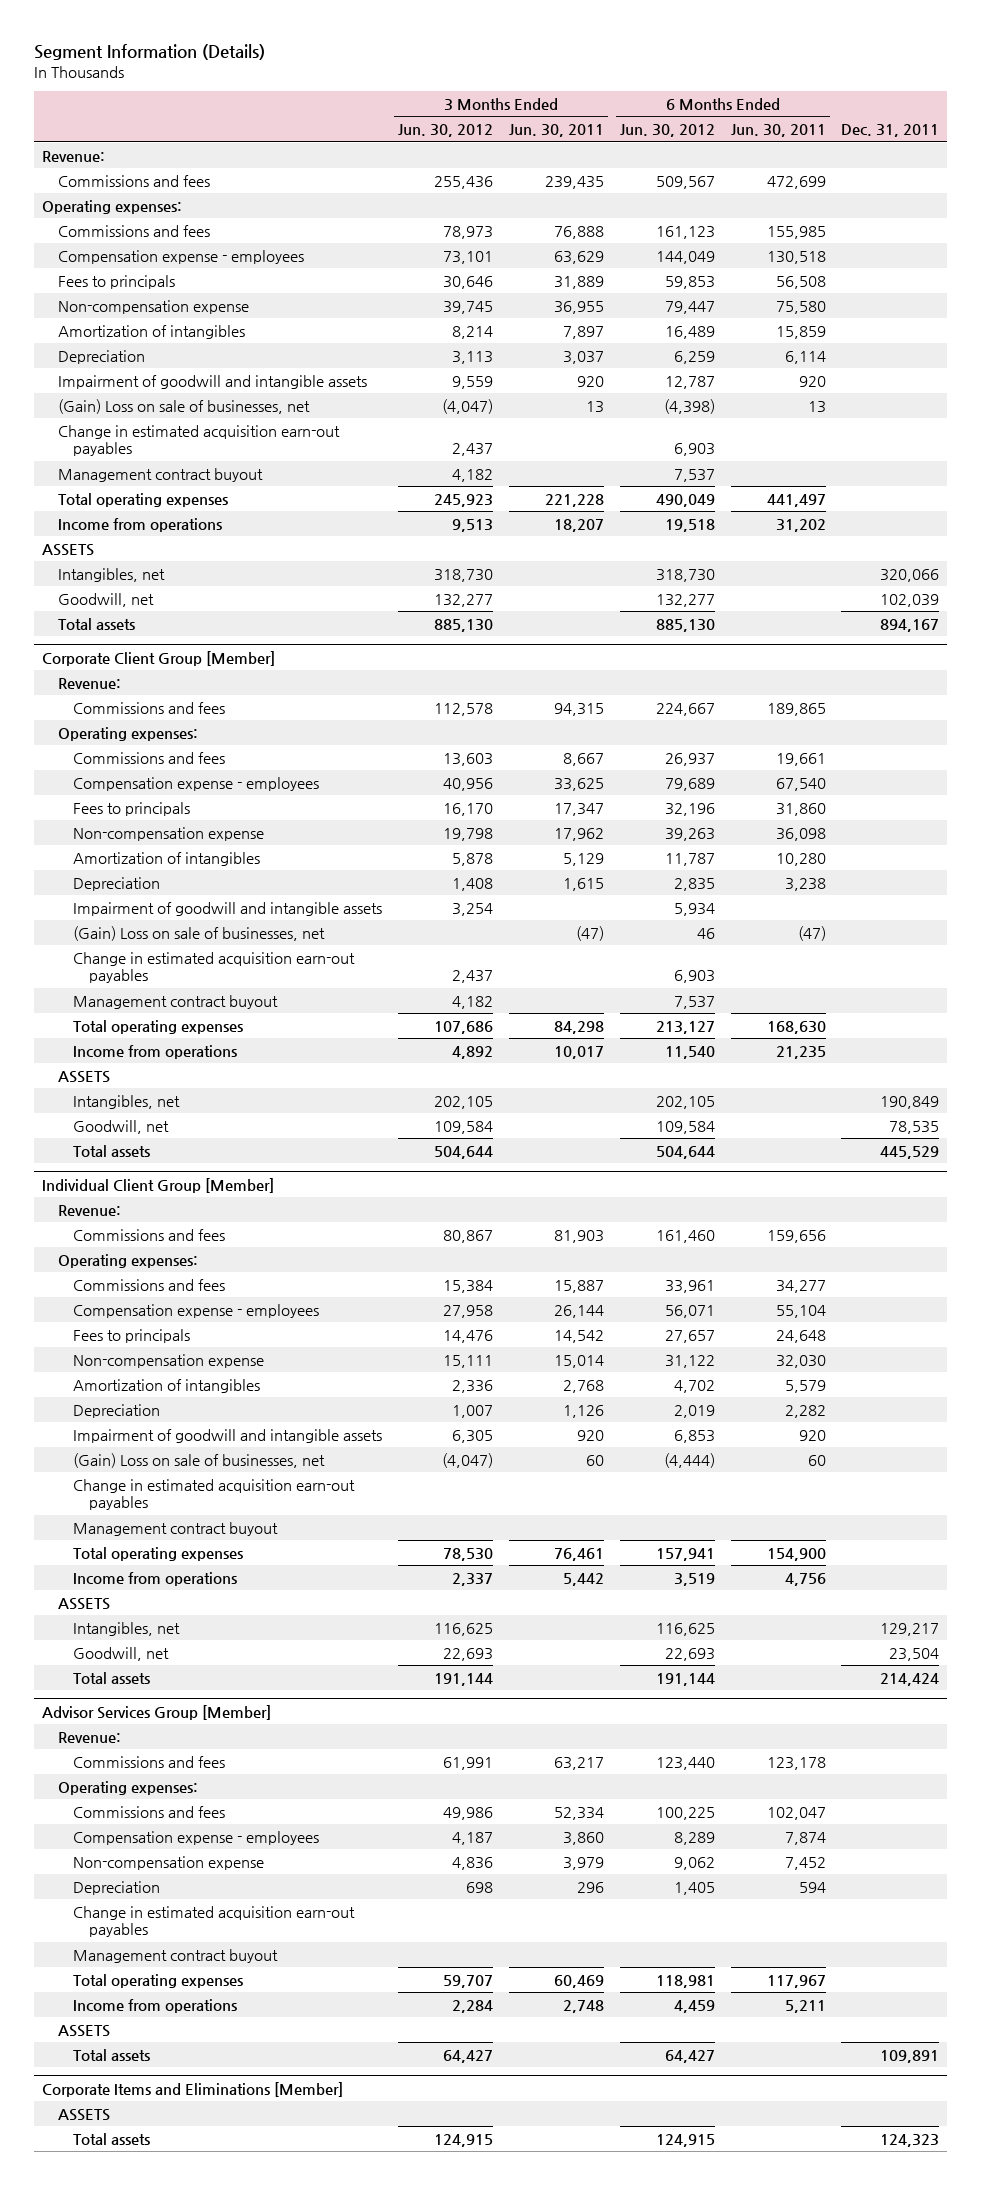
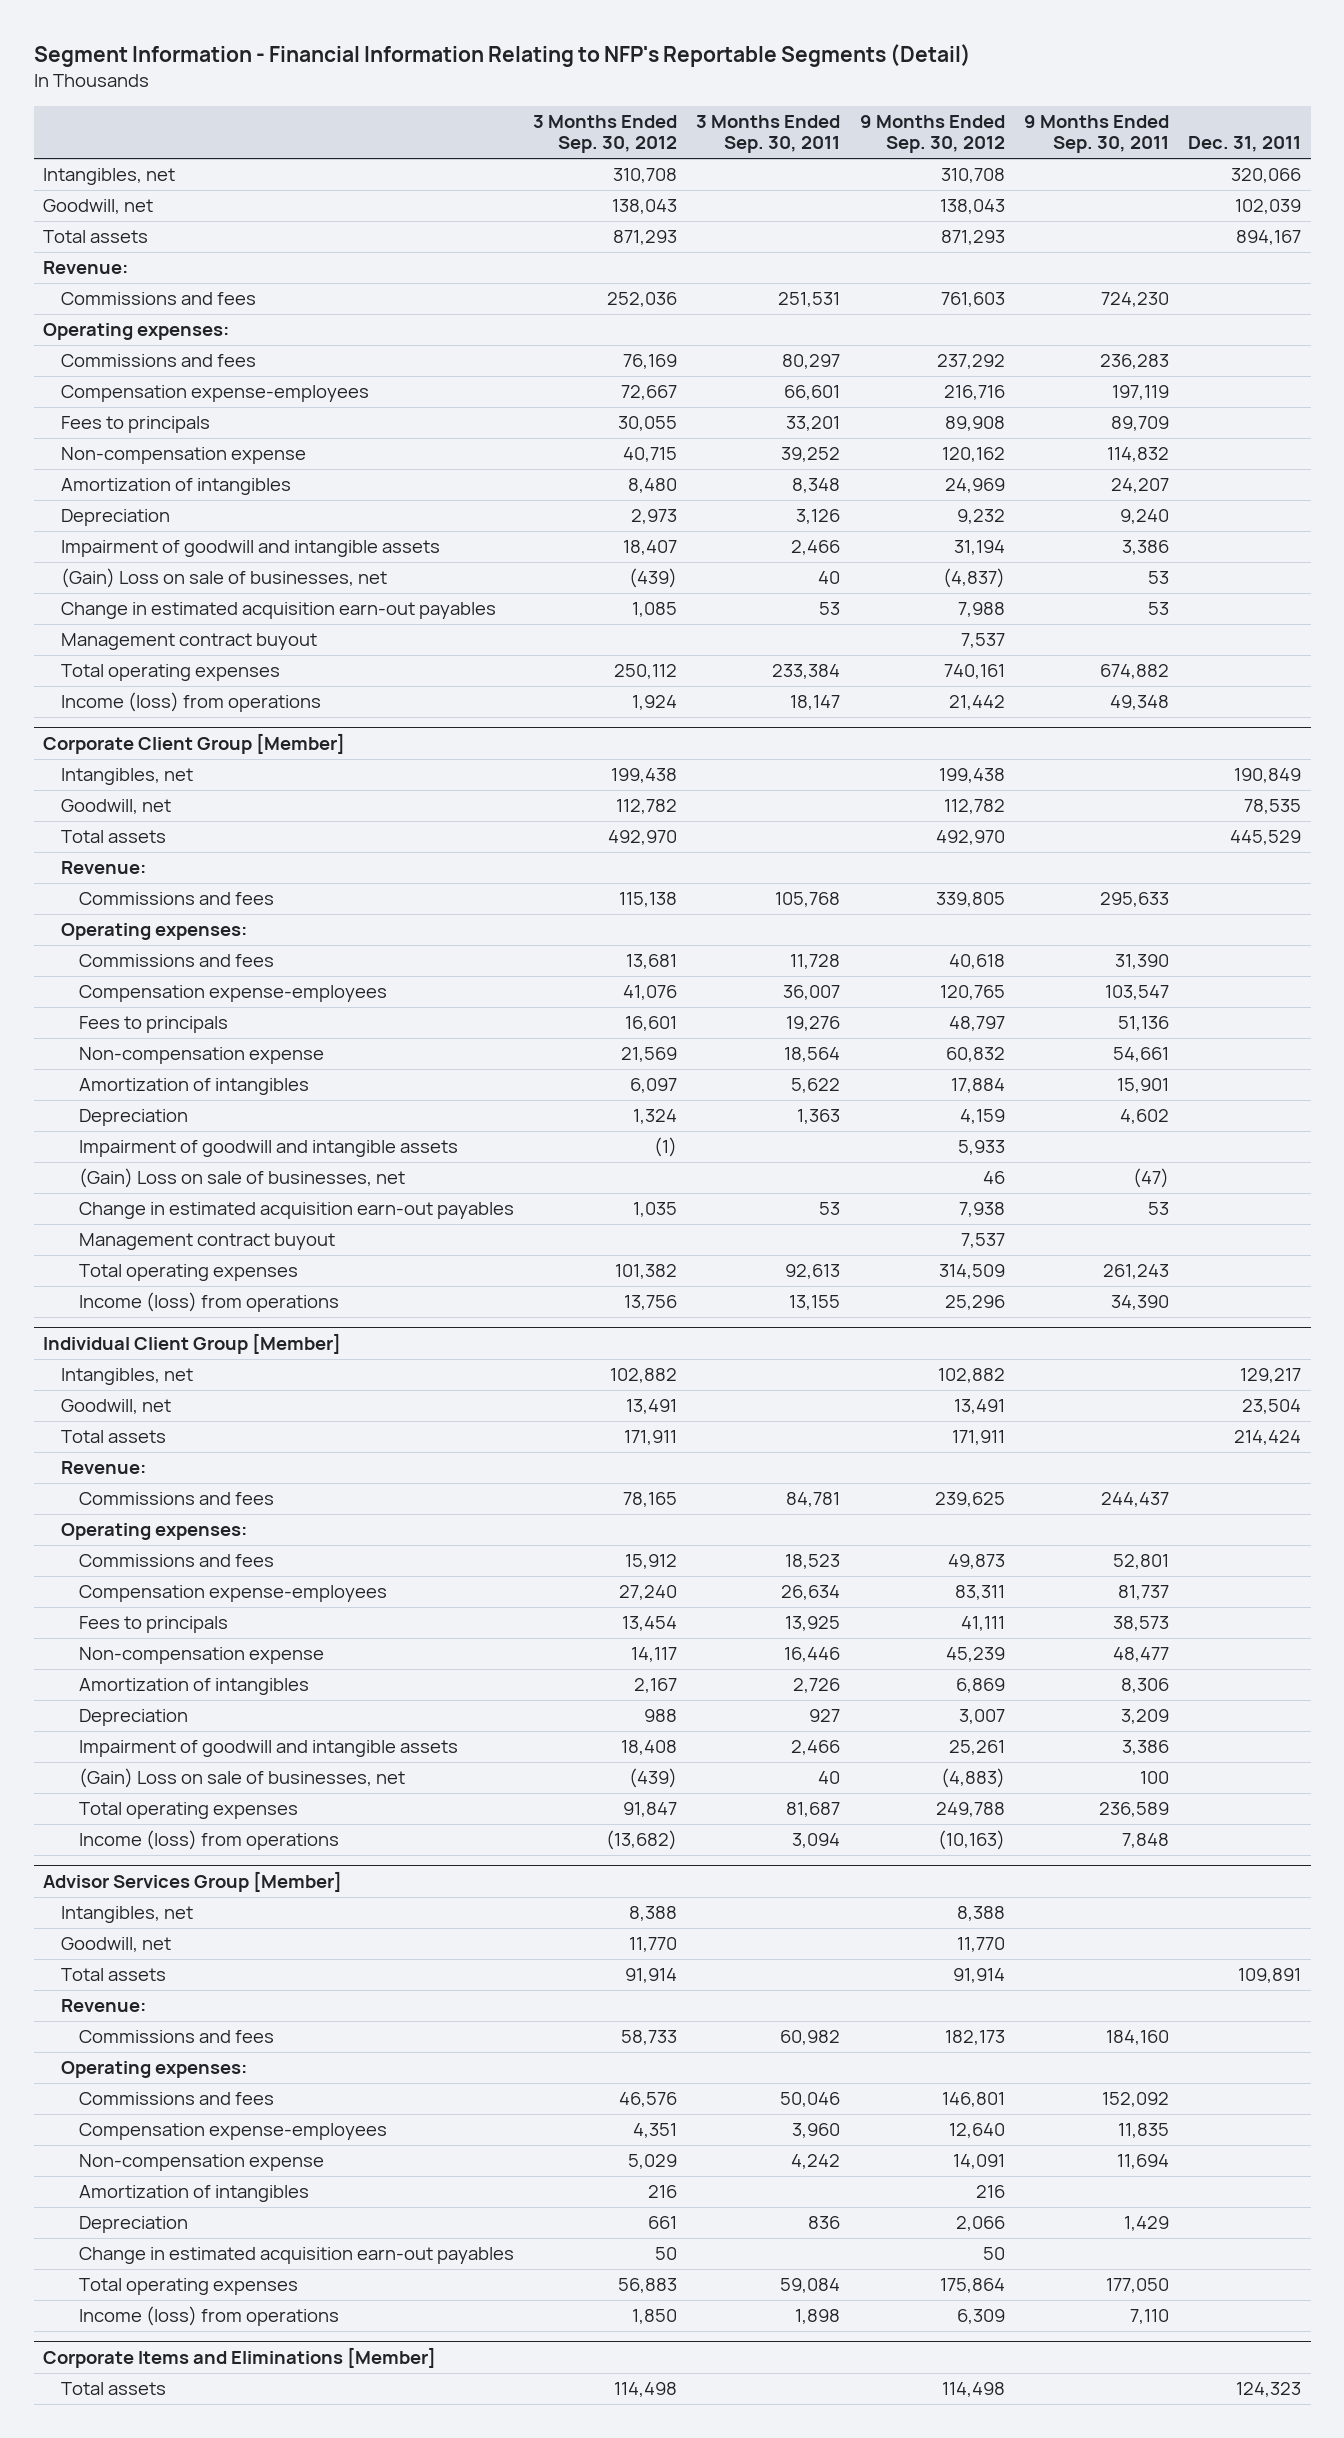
- Segment Information (Details)
+ Segment Information - Financial Information Relating to NFP's Reportable Segments (Detail)
- | 3 Months Ended Jun. 30, 2012 | 3 Months Ended Jun. 30, 2011 | 6 Months Ended Jun. 30, 2012 | 6 Months Ended Jun. 30, 2011 | Dec. 31, 2011
+ | 3 Months Ended Sep. 30, 2012 | 3 Months Ended Sep. 30, 2011 | 9 Months Ended Sep. 30, 2012 | 9 Months Ended Sep. 30, 2011 | Dec. 31, 2011
moved up: Intangibles, net | 310,708 | | 310,708 | | 320,066
moved up: Goodwill, net | 138,043 | | 138,043 | | 102,039
moved up: Total assets | 871,293 | | 871,293 | | 894,167
- Compensation expense - employees | 73,101 | 63,629 | 144,049 | 130,518 |
+ Compensation expense-employees | 72,667 | 66,601 | 216,716 | 197,119 |
- Income from operations | 9,513 | 18,207 | 19,518 | 31,202 |
- ASSETS
+ Income (loss) from operations | 1,924 | 18,147 | 21,442 | 49,348 |
@ Corporate Client Group [Member]
moved up: Intangibles, net | 199,438 | | 199,438 | | 190,849
moved up: Goodwill, net | 112,782 | | 112,782 | | 78,535
moved up: Total assets | 492,970 | | 492,970 | | 445,529
- Compensation expense - employees | 40,956 | 33,625 | 79,689 | 67,540 |
+ Compensation expense-employees | 41,076 | 36,007 | 120,765 | 103,547 |
- Income from operations | 4,892 | 10,017 | 11,540 | 21,235 |
- ASSETS
+ Income (loss) from operations | 13,756 | 13,155 | 25,296 | 34,390 |
@ Individual Client Group [Member]
moved up: Intangibles, net | 102,882 | | 102,882 | | 129,217
moved up: Goodwill, net | 13,491 | | 13,491 | | 23,504
moved up: Total assets | 171,911 | | 171,911 | | 214,424
- Compensation expense - employees | 27,958 | 26,144 | 56,071 | 55,104 |
+ Compensation expense-employees | 27,240 | 26,634 | 83,311 | 81,737 |
- Change in estimated acquisition earn-out payables
- Management contract buyout
- Income from operations | 2,337 | 5,442 | 3,519 | 4,756 |
- ASSETS
+ Income (loss) from operations | (13,682) | 3,094 | (10,163) | 7,848 |
@ Advisor Services Group [Member]
+ Intangibles, net | 8,388 | | 8,388 | |
+ Goodwill, net | 11,770 | | 11,770 | |
moved up: Total assets | 91,914 | | 91,914 | | 109,891
- Compensation expense - employees | 4,187 | 3,860 | 8,289 | 7,874 |
+ Compensation expense-employees | 4,351 | 3,960 | 12,640 | 11,835 |
+ Amortization of intangibles | 216 | | 216 | |
- Management contract buyout
- Income from operations | 2,284 | 2,748 | 4,459 | 5,211 |
- ASSETS
+ Income (loss) from operations | 1,850 | 1,898 | 6,309 | 7,110 |
@ Corporate Items and Eliminations [Member]
- ASSETS

